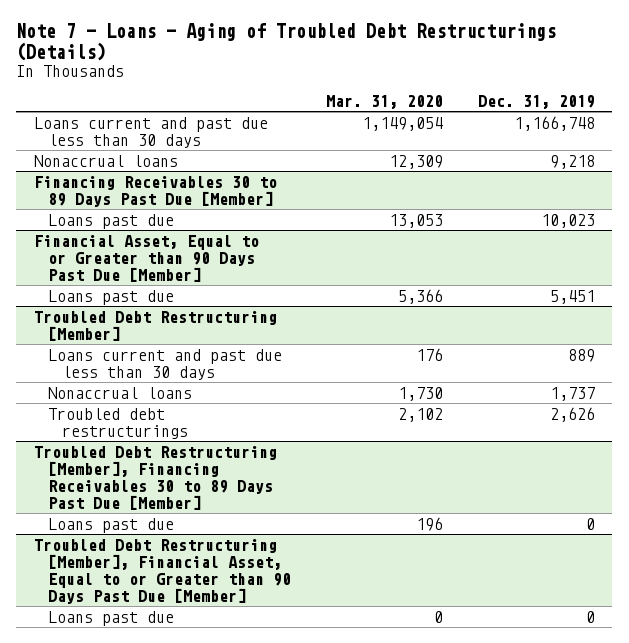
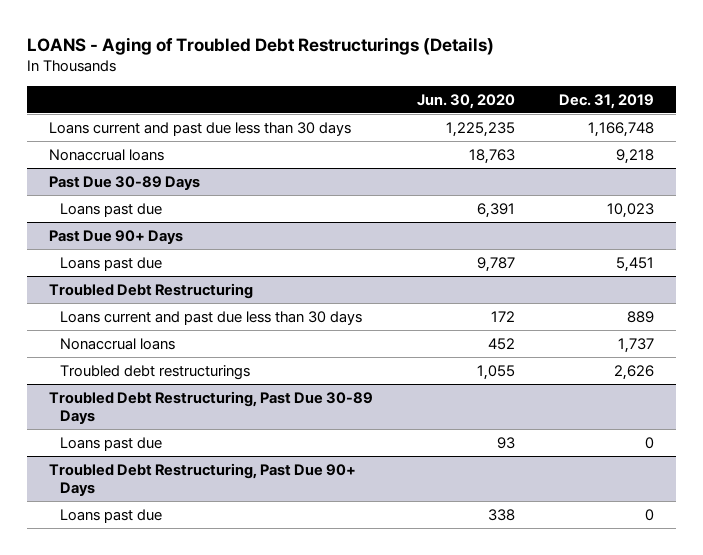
- Note 7 - Loans - Aging of Troubled Debt Restructurings (Details)
+ LOANS - Aging of Troubled Debt Restructurings (Details)
- | Mar. 31, 2020 | Dec. 31, 2019
+ | Jun. 30, 2020 | Dec. 31, 2019
- Financing Receivables 30 to 89 Days Past Due [Member]
+ Past Due 30-89 Days
- Financial Asset, Equal to or Greater than 90 Days Past Due [Member]
+ Past Due 90+ Days
- Troubled Debt Restructuring [Member]
+ Troubled Debt Restructuring
- Troubled Debt Restructuring [Member], Financing Receivables 30 to 89 Days Past Due [Member]
+ Troubled Debt Restructuring, Past Due 30-89 Days
- Troubled Debt Restructuring [Member], Financial Asset, Equal to or Greater than 90 Days Past Due [Member]
+ Troubled Debt Restructuring, Past Due 90+ Days

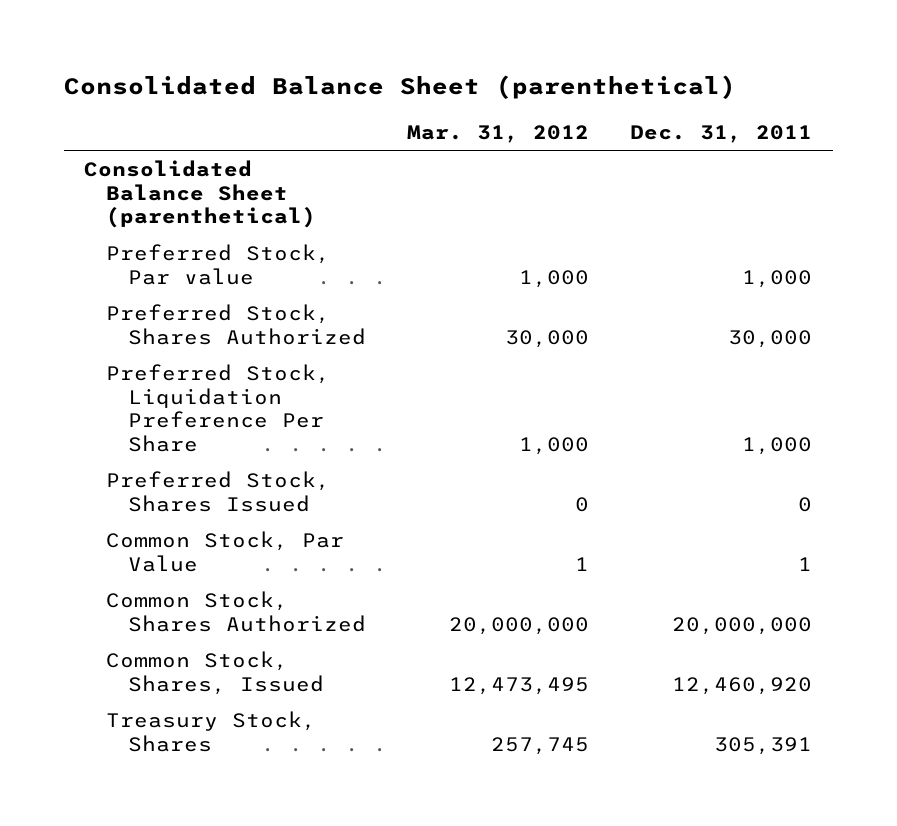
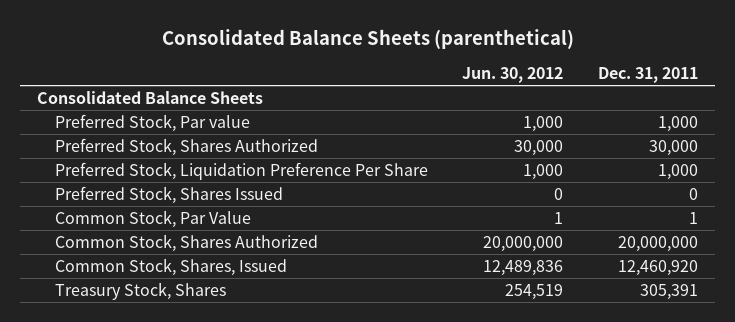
- Consolidated Balance Sheet (parenthetical)
+ Consolidated Balance Sheets (parenthetical)
- | Mar. 31, 2012 | Dec. 31, 2011
+ | Jun. 30, 2012 | Dec. 31, 2011
- Consolidated Balance Sheet (parenthetical)
+ Consolidated Balance Sheets

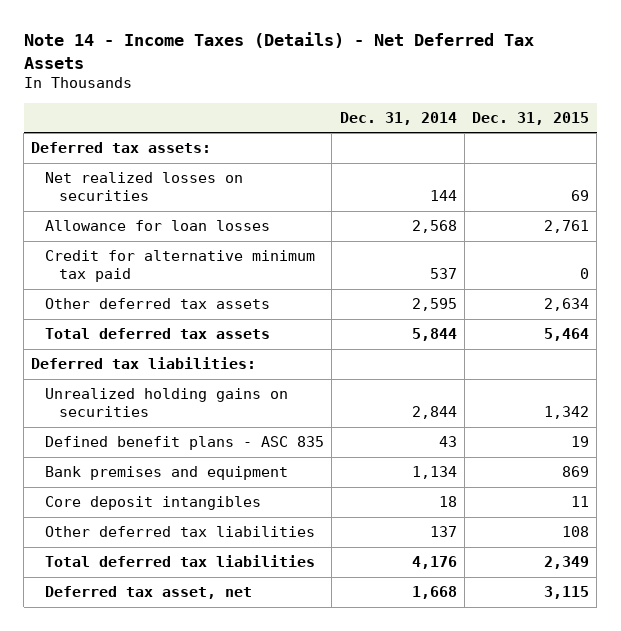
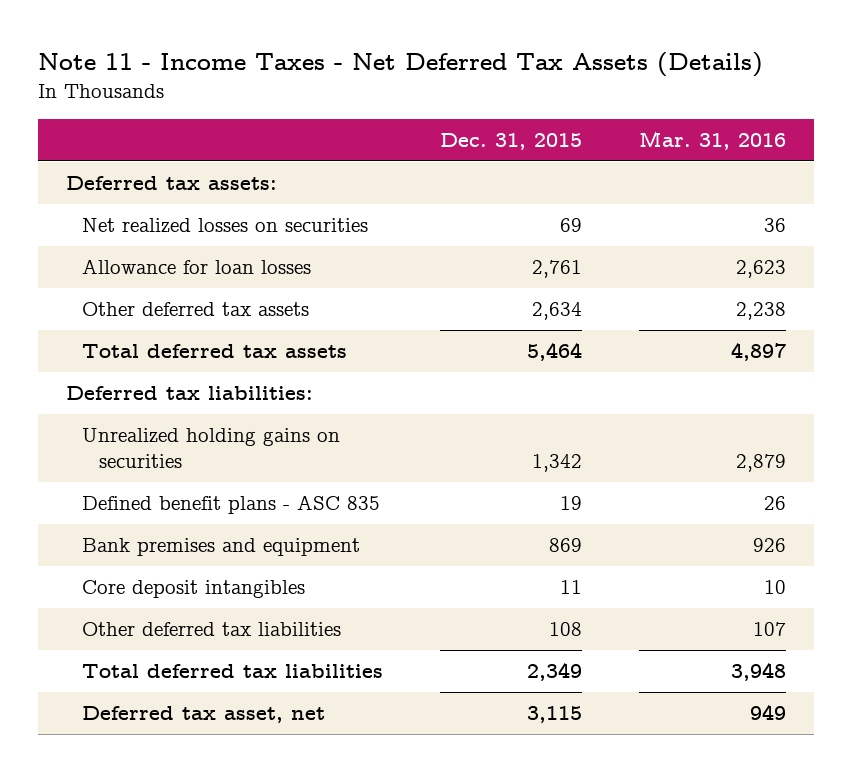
- Note 14 - Income Taxes (Details) - Net Deferred Tax Assets
+ Note 11 - Income Taxes - Net Deferred Tax Assets (Details)
- | Dec. 31, 2014 | Dec. 31, 2015
+ | Dec. 31, 2015 | Mar. 31, 2016
- Credit for alternative minimum tax paid | 537 | 0

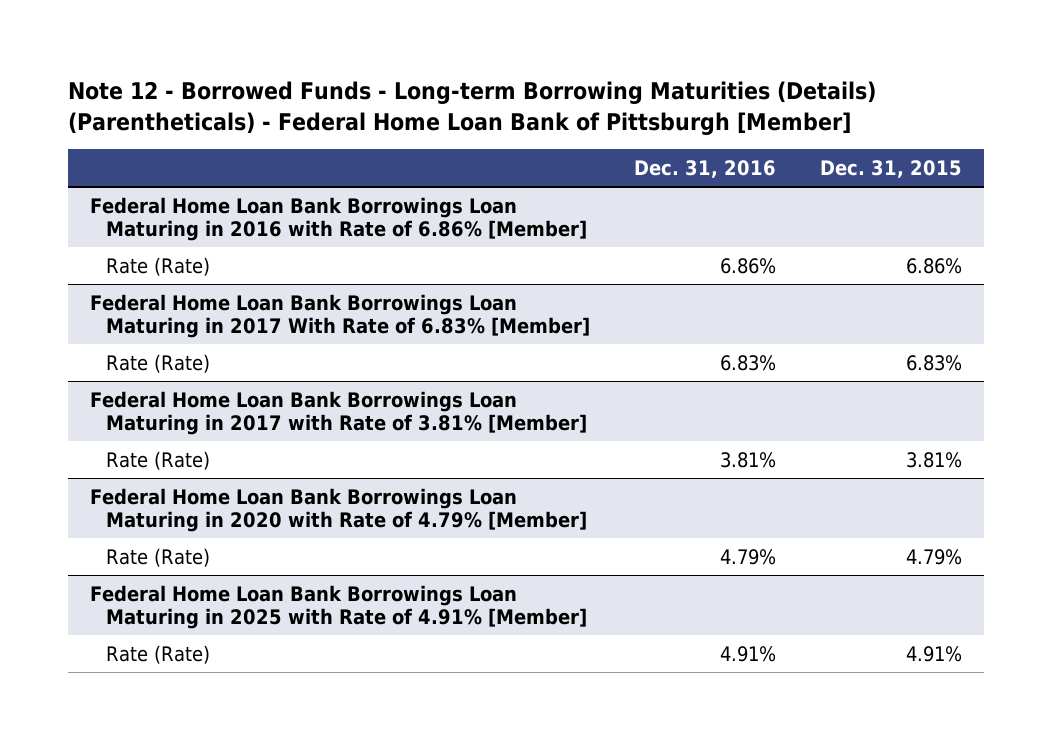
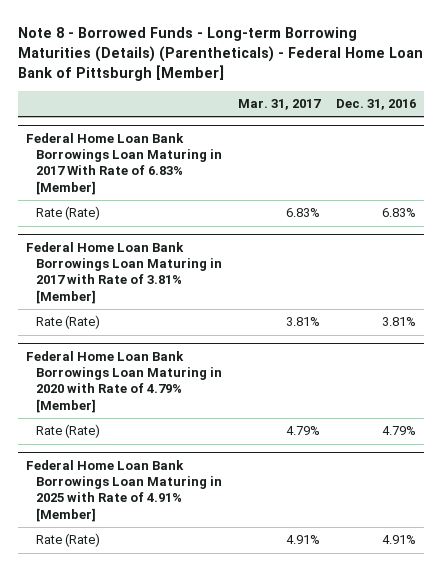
- Note 12 - Borrowed Funds - Long-term Borrowing Maturities (Details) (Parentheticals) - Federal Home Loan Bank of Pittsburgh [Member]
+ Note 8 - Borrowed Funds - Long-term Borrowing Maturities (Details) (Parentheticals) - Federal Home Loan Bank of Pittsburgh [Member]
- | Dec. 31, 2016 | Dec. 31, 2015
+ | Mar. 31, 2017 | Dec. 31, 2016
- Federal Home Loan Bank Borrowings Loan Maturing in 2016 with Rate of 6.86% [Member]
- Rate (Rate) | 6.86% | 6.86%

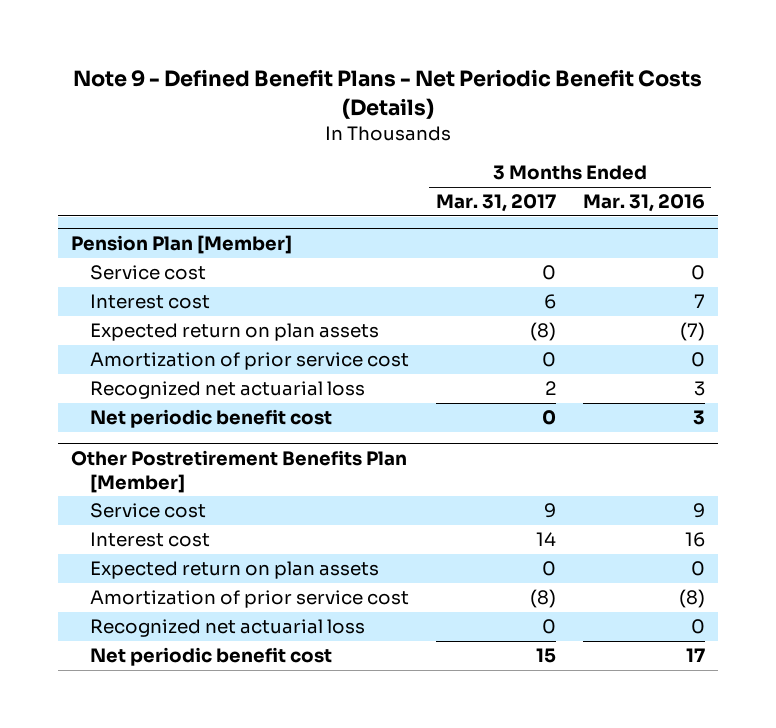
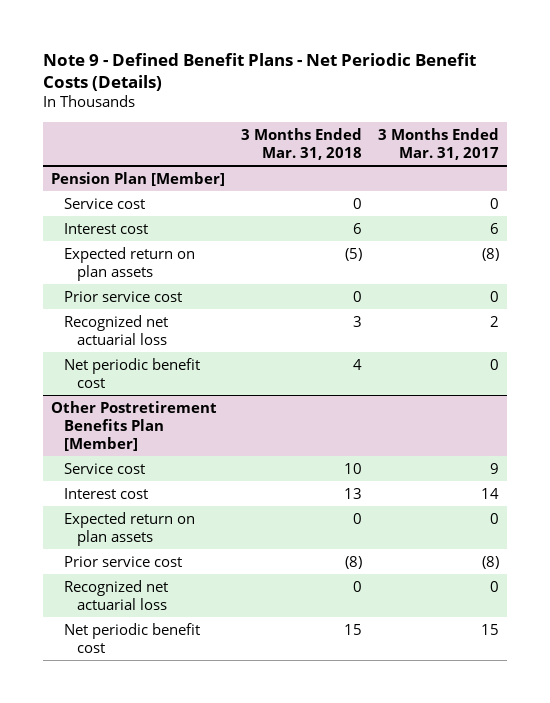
- | 3 Months Ended Mar. 31, 2017 | 3 Months Ended Mar. 31, 2016
+ | 3 Months Ended Mar. 31, 2018 | 3 Months Ended Mar. 31, 2017
@ Pension Plan [Member]
- Amortization of prior service cost | 0 | 0
+ Prior service cost | 0 | 0
@ Other Postretirement Benefits Plan [Member]
- Amortization of prior service cost | (8) | (8)
+ Prior service cost | (8) | (8)

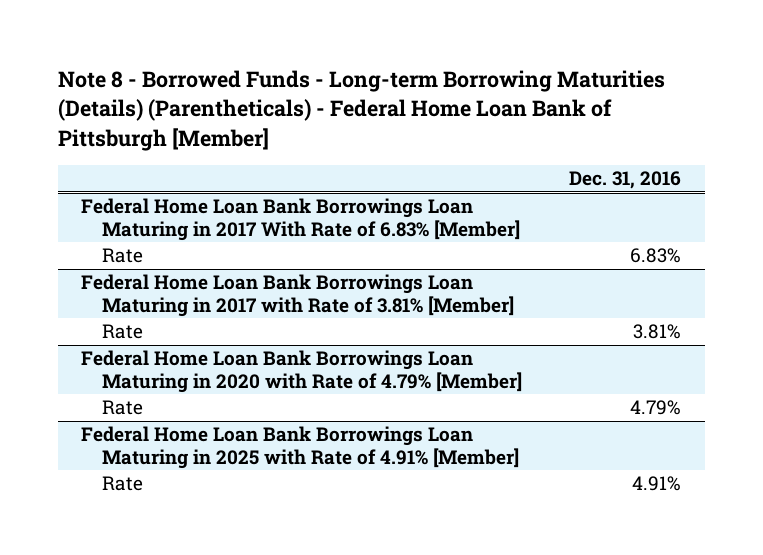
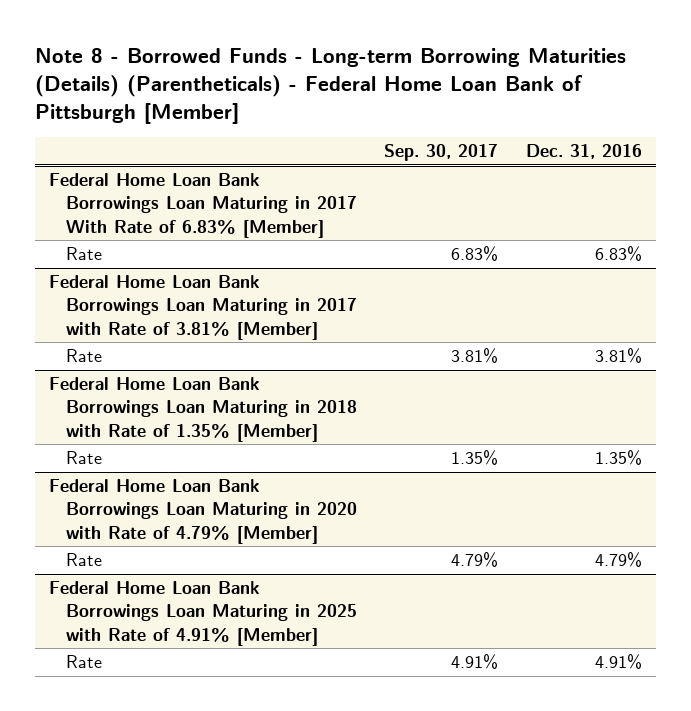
- | Dec. 31, 2016
+ | Sep. 30, 2017 | Dec. 31, 2016
+ Federal Home Loan Bank Borrowings Loan Maturing in 2018 with Rate of 1.35% [Member]
+ Rate | 1.35% | 1.35%

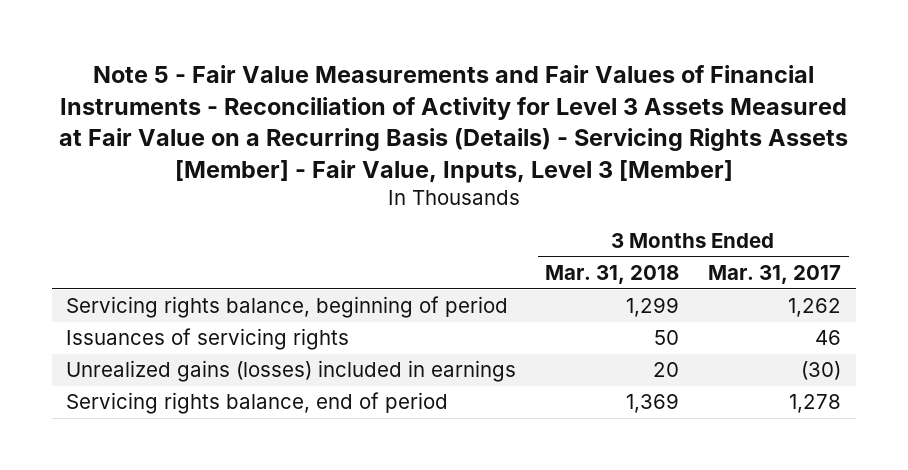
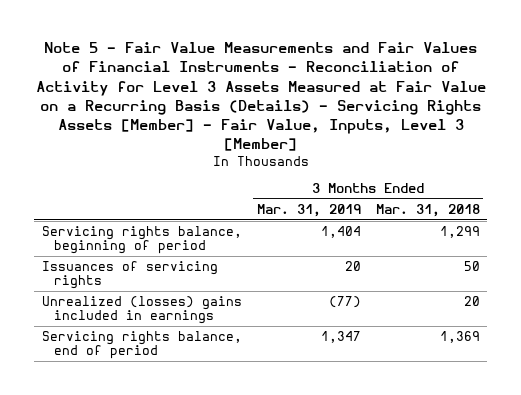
- | 3 Months Ended Mar. 31, 2018 | 3 Months Ended Mar. 31, 2017
+ | 3 Months Ended Mar. 31, 2019 | 3 Months Ended Mar. 31, 2018
- Unrealized gains (losses) included in earnings | 20 | (30)
+ Unrealized (losses) gains included in earnings | (77) | 20

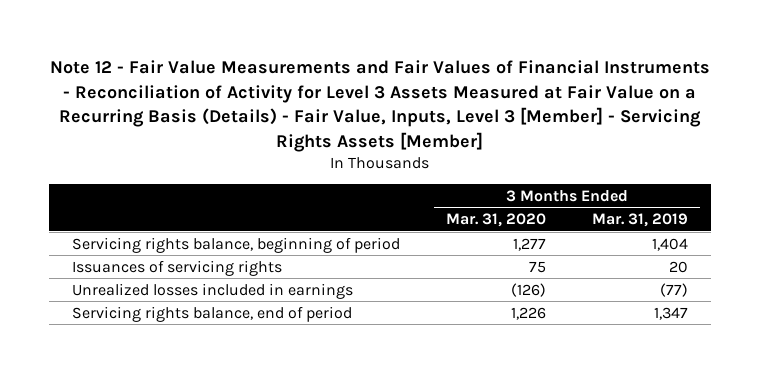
- Note 5 - Fair Value Measurements and Fair Values of Financial Instruments - Reconciliation of Activity for Level 3 Assets Measured at Fair Value on a Recurring Basis (Details) - Servicing Rights Assets [Member] - Fair Value, Inputs, Level 3 [Member]
+ Note 12 - Fair Value Measurements and Fair Values of Financial Instruments - Reconciliation of Activity for Level 3 Assets Measured at Fair Value on a Recurring Basis (Details) - Fair Value, Inputs, Level 3 [Member] - Servicing Rights Assets [Member]
- | 3 Months Ended Mar. 31, 2019 | 3 Months Ended Mar. 31, 2018
+ | 3 Months Ended Mar. 31, 2020 | 3 Months Ended Mar. 31, 2019
- Unrealized (losses) gains included in earnings | (77) | 20
+ Unrealized losses included in earnings | (126) | (77)

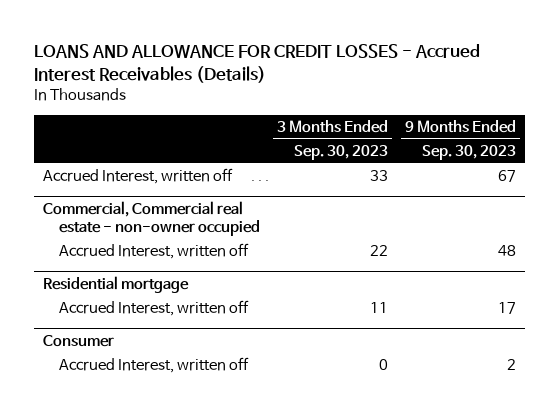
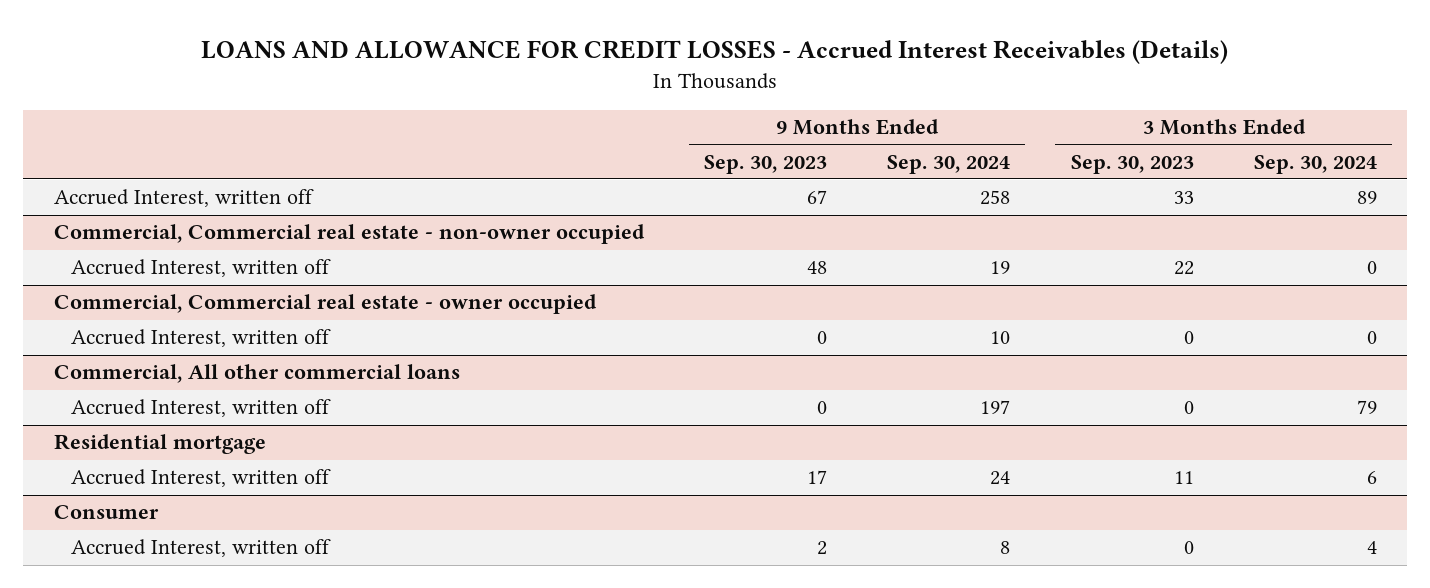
- | 3 Months Ended Sep. 30, 2023 | 9 Months Ended Sep. 30, 2023
+ | 9 Months Ended Sep. 30, 2023 | 9 Months Ended Sep. 30, 2024 | 3 Months Ended Sep. 30, 2023 | 3 Months Ended Sep. 30, 2024
+ Commercial, Commercial real estate - owner occupied
+ Accrued Interest, written off | 0 | 10 | 0 | 0
+ Commercial, All other commercial loans
+ Accrued Interest, written off | 0 | 197 | 0 | 79

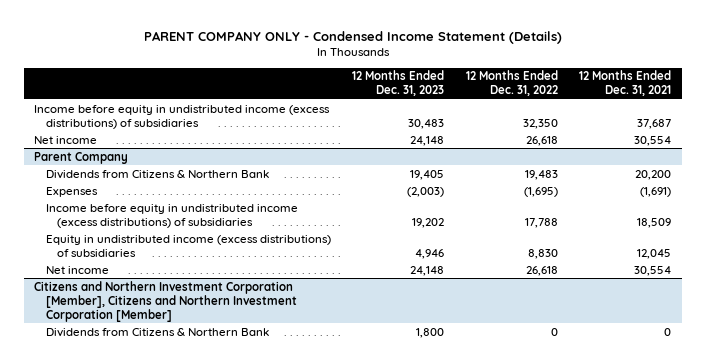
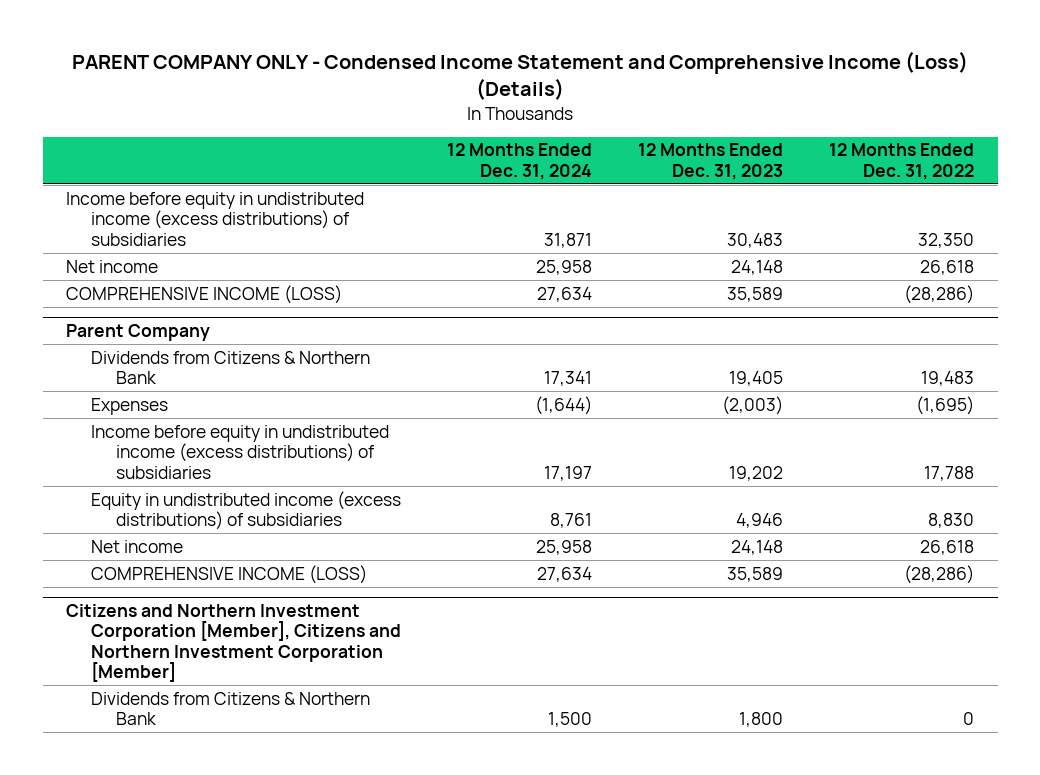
- PARENT COMPANY ONLY - Condensed Income Statement (Details)
+ PARENT COMPANY ONLY - Condensed Income Statement and Comprehensive Income (Loss) (Details)
- | 12 Months Ended Dec. 31, 2023 | 12 Months Ended Dec. 31, 2022 | 12 Months Ended Dec. 31, 2021
+ | 12 Months Ended Dec. 31, 2024 | 12 Months Ended Dec. 31, 2023 | 12 Months Ended Dec. 31, 2022
+ COMPREHENSIVE INCOME (LOSS) | 27,634 | 35,589 | (28,286)
@ Parent Company
+ COMPREHENSIVE INCOME (LOSS) | 27,634 | 35,589 | (28,286)

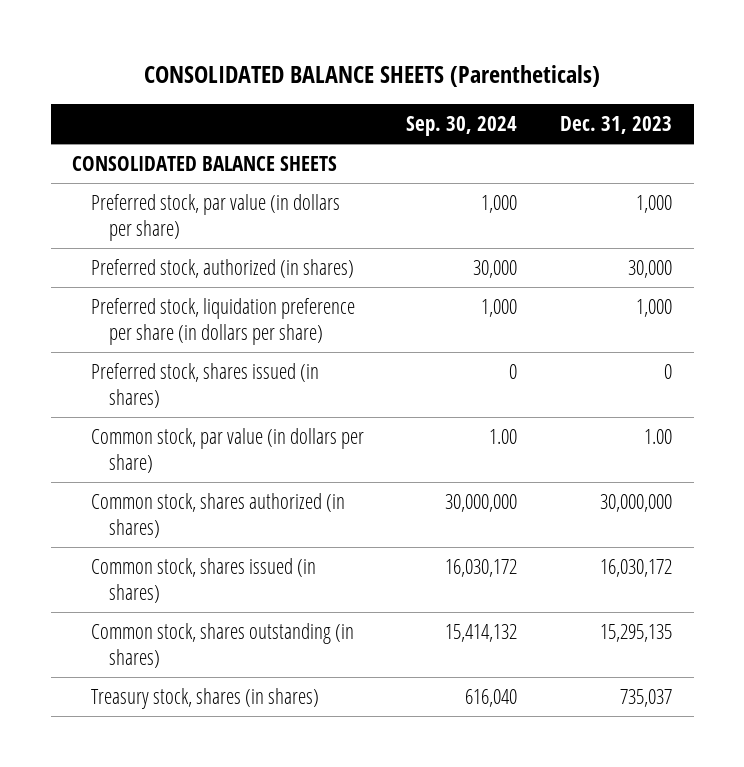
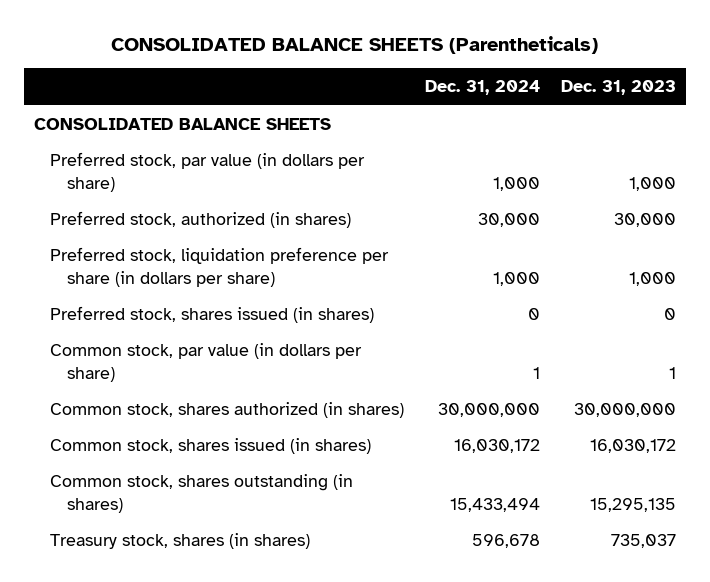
- | Sep. 30, 2024 | Dec. 31, 2023
+ | Dec. 31, 2024 | Dec. 31, 2023
- Common stock, par value (in dollars per share) | 1.00 | 1.00
+ Common stock, par value (in dollars per share) | 1 | 1

